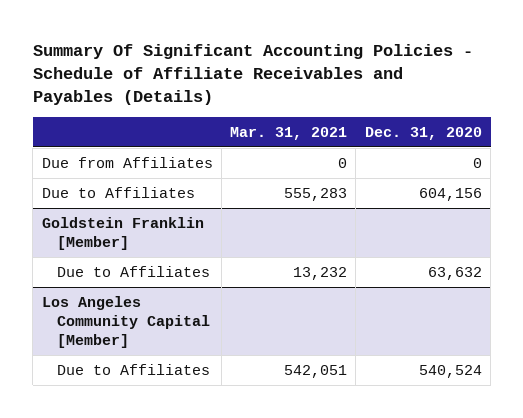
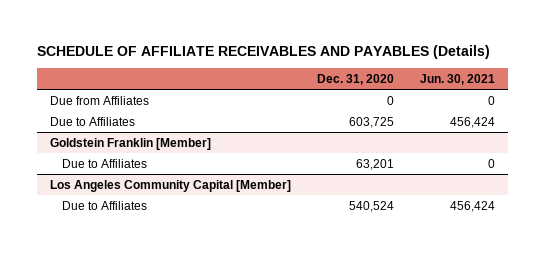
- Summary Of Significant Accounting Policies - Schedule of Affiliate Receivables and Payables (Details)
+ SCHEDULE OF AFFILIATE RECEIVABLES AND PAYABLES (Details)
- | Mar. 31, 2021 | Dec. 31, 2020
+ | Dec. 31, 2020 | Jun. 30, 2021
- Due to Affiliates | 555,283 | 604,156
+ Due to Affiliates | 603,725 | 456,424
@ Goldstein Franklin [Member]
- Due to Affiliates | 13,232 | 63,632
+ Due to Affiliates | 63,201 | 0

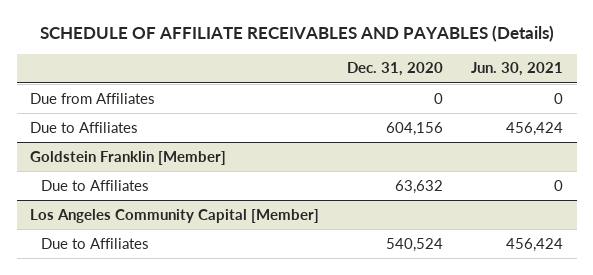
- Due to Affiliates | 603,725 | 456,424
+ Due to Affiliates | 604,156 | 456,424
@ Goldstein Franklin [Member]
- Due to Affiliates | 63,201 | 0
+ Due to Affiliates | 63,632 | 0

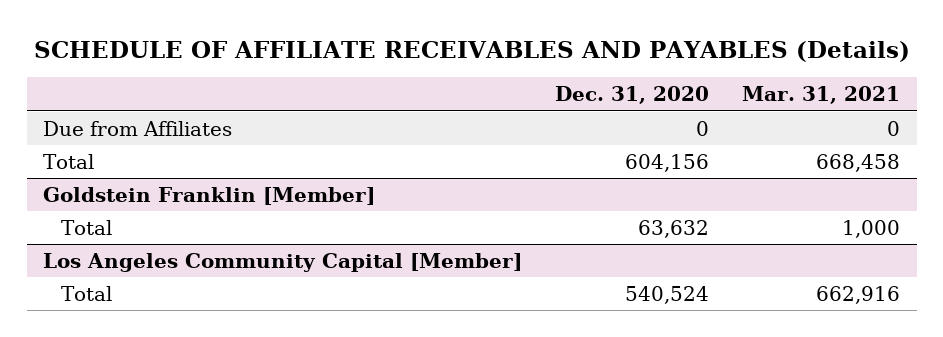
- | Dec. 31, 2020 | Jun. 30, 2021
+ | Dec. 31, 2020 | Mar. 31, 2021
- Due to Affiliates | 604,156 | 456,424
+ Total | 604,156 | 668,458
@ Goldstein Franklin [Member]
- Due to Affiliates | 63,632 | 0
+ Total | 63,632 | 1,000
@ Los Angeles Community Capital [Member]
- Due to Affiliates | 540,524 | 456,424
+ Total | 540,524 | 662,916

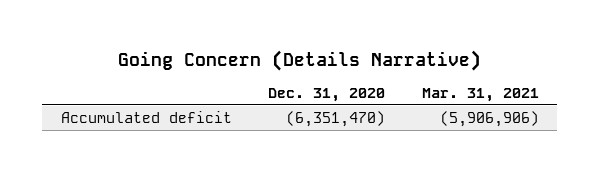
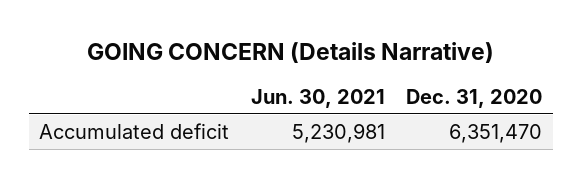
- Going Concern (Details Narrative)
+ GOING CONCERN (Details Narrative)
- | Dec. 31, 2020 | Mar. 31, 2021
+ | Jun. 30, 2021 | Dec. 31, 2020
- Accumulated deficit | (6,351,470) | (5,906,906)
+ Accumulated deficit | 5,230,981 | 6,351,470

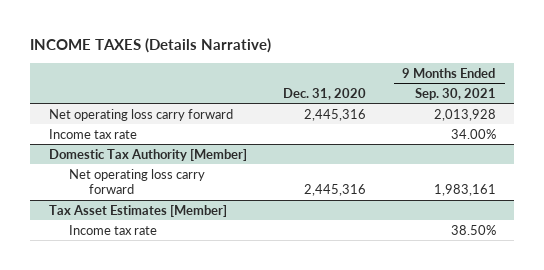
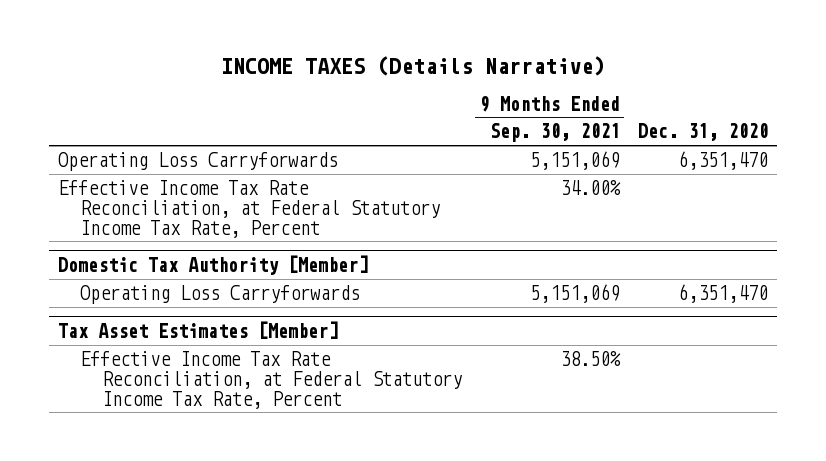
- | Dec. 31, 2020 | 9 Months Ended Sep. 30, 2021
+ | 9 Months Ended Sep. 30, 2021 | Dec. 31, 2020
- Net operating loss carry forward | 2,445,316 | 2,013,928
- Income tax rate | | 34.00%
+ Operating Loss Carryforwards | 5,151,069 | 6,351,470
+ Effective Income Tax Rate Reconciliation, at Federal Statutory Income Tax Rate, Percent | 34.00% |
@ Domestic Tax Authority [Member]
- Net operating loss carry forward | 2,445,316 | 1,983,161
+ Operating Loss Carryforwards | 5,151,069 | 6,351,470
@ Tax Asset Estimates [Member]
- Income tax rate | | 38.50%
+ Effective Income Tax Rate Reconciliation, at Federal Statutory Income Tax Rate, Percent | 38.50% |

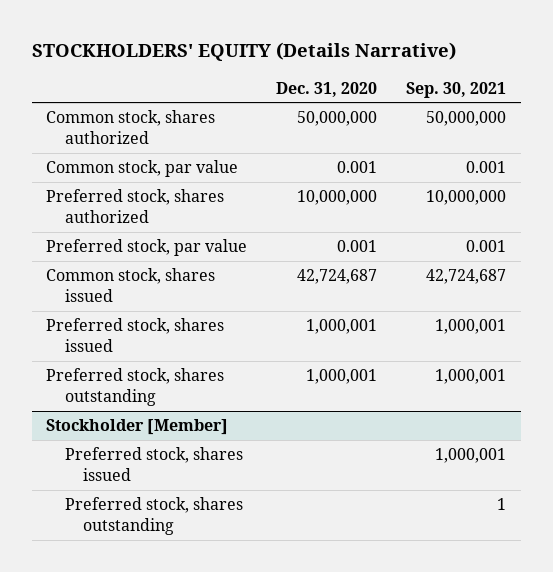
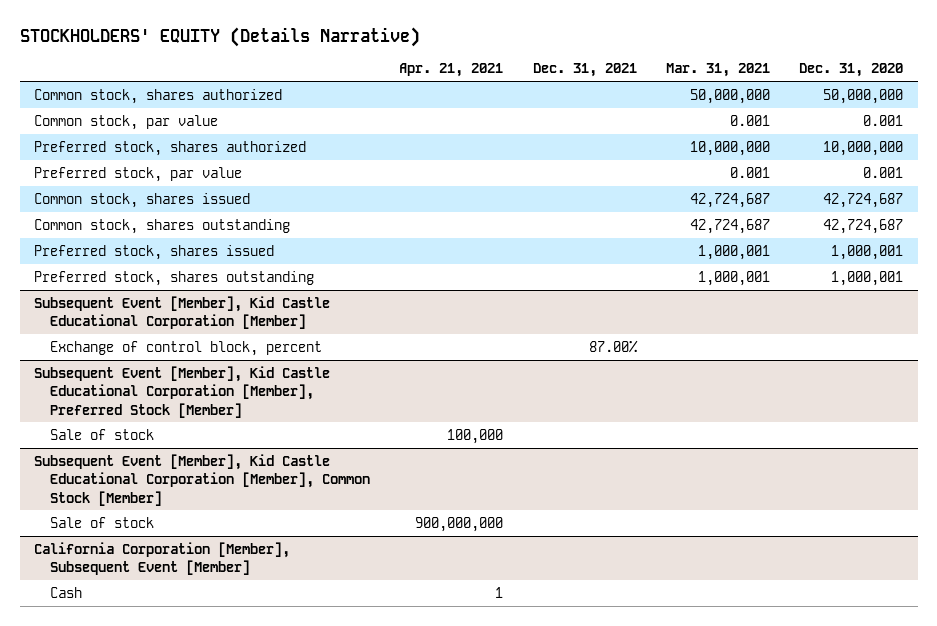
- | Dec. 31, 2020 | Sep. 30, 2021
+ | Apr. 21, 2021 | Dec. 31, 2021 | Mar. 31, 2021 | Dec. 31, 2020
+ Common stock, shares outstanding | | | 42,724,687 | 42,724,687
- Stockholder [Member]
- Preferred stock, shares issued | | 1,000,001
- Preferred stock, shares outstanding | | 1
+ Subsequent Event [Member], Kid Castle Educational Corporation [Member]
+ Exchange of control block, percent | | 87.00% | |
+ Subsequent Event [Member], Kid Castle Educational Corporation [Member], Preferred Stock [Member]
+ Sale of stock | 100,000 | | |
+ Subsequent Event [Member], Kid Castle Educational Corporation [Member], Common Stock [Member]
+ Sale of stock | 900,000,000 | | |
+ California Corporation [Member], Subsequent Event [Member]
+ Cash | 1 | | |

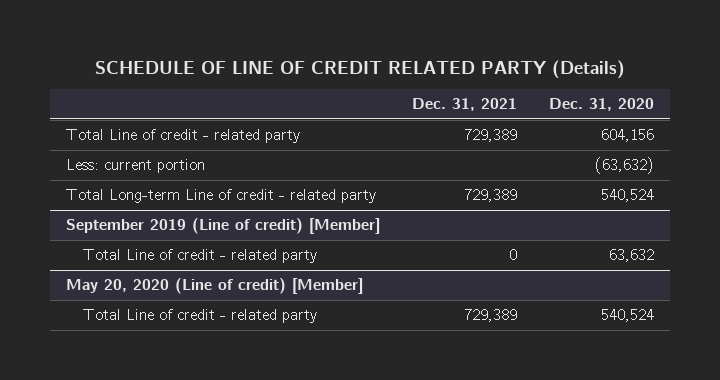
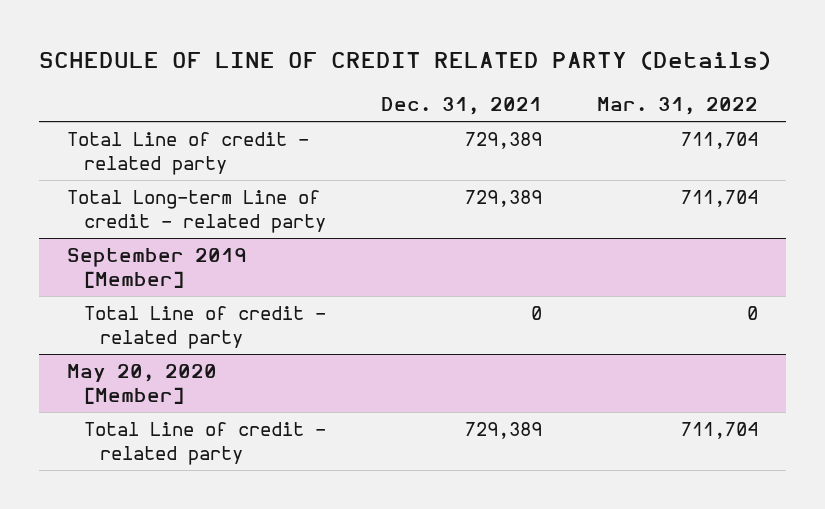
- | Dec. 31, 2021 | Dec. 31, 2020
+ | Dec. 31, 2021 | Mar. 31, 2022
- Less: current portion | | (63,632)
- September 2019 (Line of credit) [Member]
+ September 2019 [Member]
- May 20, 2020 (Line of credit) [Member]
+ May 20, 2020 [Member]

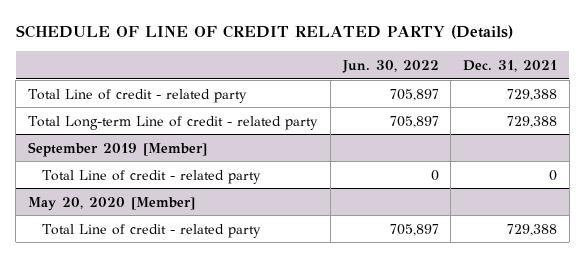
- | Dec. 31, 2021 | Mar. 31, 2022
+ | Jun. 30, 2022 | Dec. 31, 2021
- Total Line of credit - related party | 729,389 | 711,704
- Total Long-term Line of credit - related party | 729,389 | 711,704
+ Total Line of credit - related party | 705,897 | 729,388
+ Total Long-term Line of credit - related party | 705,897 | 729,388
@ May 20, 2020 [Member]
- Total Line of credit - related party | 729,389 | 711,704
+ Total Line of credit - related party | 705,897 | 729,388

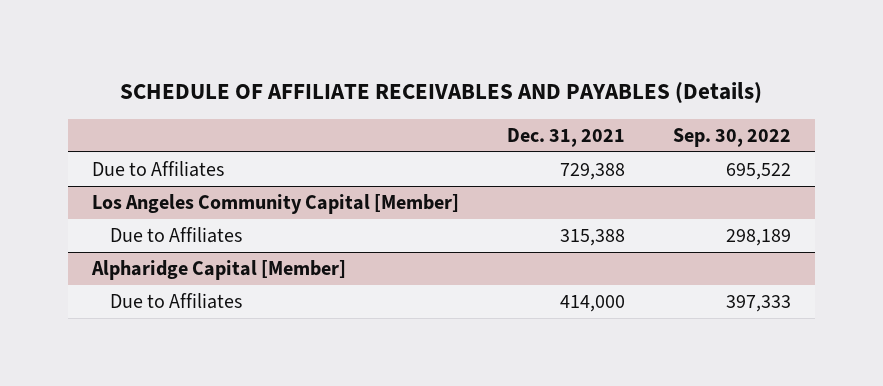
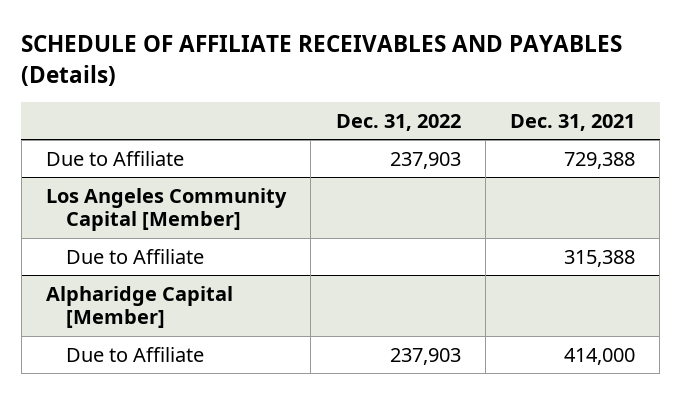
- | Dec. 31, 2021 | Sep. 30, 2022
+ | Dec. 31, 2022 | Dec. 31, 2021
- Due to Affiliates | 729,388 | 695,522
+ Due to Affiliate | 237,903 | 729,388
@ Los Angeles Community Capital [Member]
- Due to Affiliates | 315,388 | 298,189
+ Due to Affiliate | | 315,388
@ Alpharidge Capital [Member]
- Due to Affiliates | 414,000 | 397,333
+ Due to Affiliate | 237,903 | 414,000

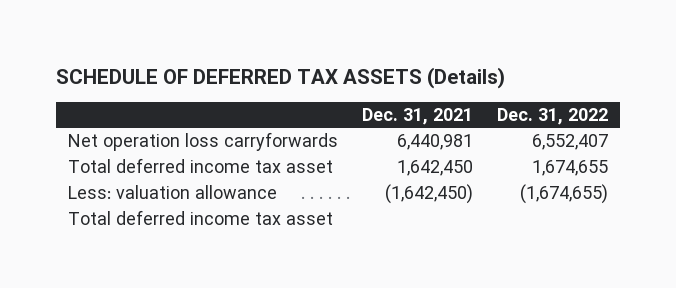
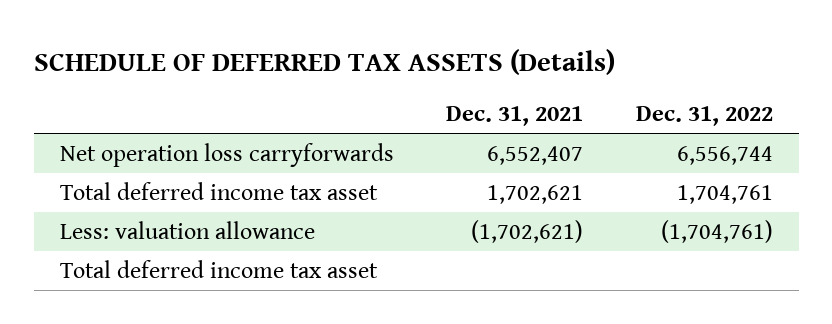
- Net operation loss carryforwards | 6,440,981 | 6,552,407
- Total deferred income tax asset | 1,642,450 | 1,674,655
- Less: valuation allowance | (1,642,450) | (1,674,655)
+ Net operation loss carryforwards | 6,552,407 | 6,556,744
+ Total deferred income tax asset | 1,702,621 | 1,704,761
+ Less: valuation allowance | (1,702,621) | (1,704,761)

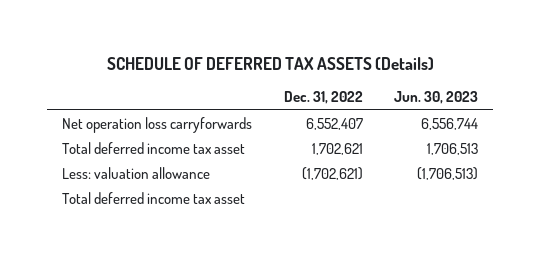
- | Dec. 31, 2021 | Dec. 31, 2022
+ | Dec. 31, 2022 | Jun. 30, 2023
- Net operation loss carryforwards | 6,552,407 | 6,556,744
- Total deferred income tax asset | 1,702,621 | 1,704,761
- Less: valuation allowance | (1,702,621) | (1,704,761)
+ Net operation loss carryforwards | 6,552,407 | 6,556,744
+ Total deferred income tax asset | 1,702,621 | 1,706,513
+ Less: valuation allowance | (1,702,621) | (1,706,513)

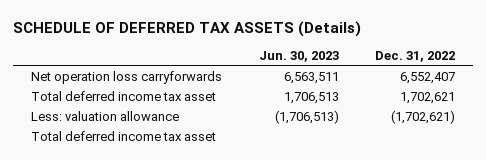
- | Dec. 31, 2022 | Jun. 30, 2023
+ | Jun. 30, 2023 | Dec. 31, 2022
- Net operation loss carryforwards | 6,552,407 | 6,556,744
+ Net operation loss carryforwards | 6,563,511 | 6,552,407

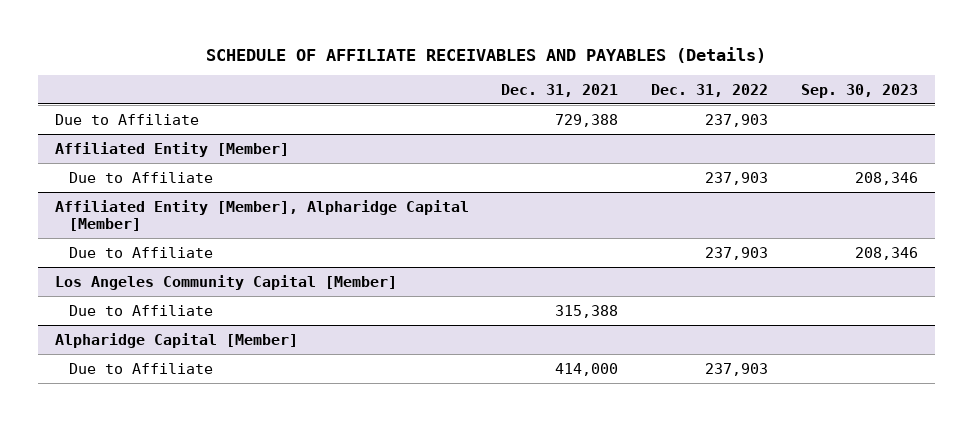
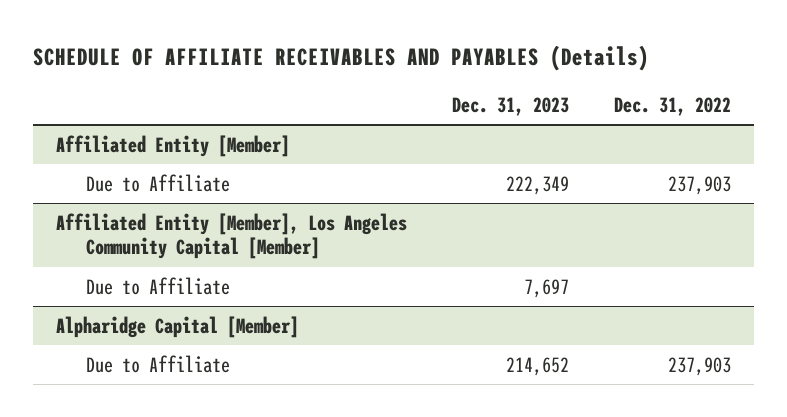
- | Dec. 31, 2021 | Dec. 31, 2022 | Sep. 30, 2023
+ | Dec. 31, 2023 | Dec. 31, 2022
- Due to Affiliate | 729,388 | 237,903 |
- Affiliated Entity [Member], Alpharidge Capital [Member]
- Due to Affiliate | | 237,903 | 208,346
- Los Angeles Community Capital [Member]
+ Affiliated Entity [Member], Los Angeles Community Capital [Member]

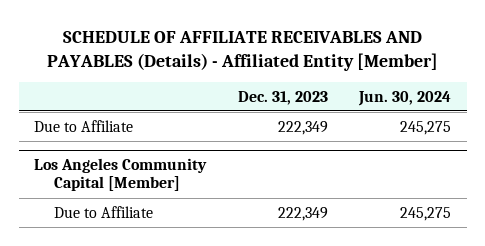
- SCHEDULE OF AFFILIATE RECEIVABLES AND PAYABLES (Details)
+ SCHEDULE OF AFFILIATE RECEIVABLES AND PAYABLES (Details) - Affiliated Entity [Member]
- | Dec. 31, 2023 | Dec. 31, 2022
+ | Dec. 31, 2023 | Jun. 30, 2024
- Affiliated Entity [Member]
- Affiliated Entity [Member], Los Angeles Community Capital [Member]
- Due to Affiliate | 7,697 |
- Alpharidge Capital [Member]
- Due to Affiliate | 214,652 | 237,903
+ Los Angeles Community Capital [Member]
+ Due to Affiliate | 222,349 | 245,275

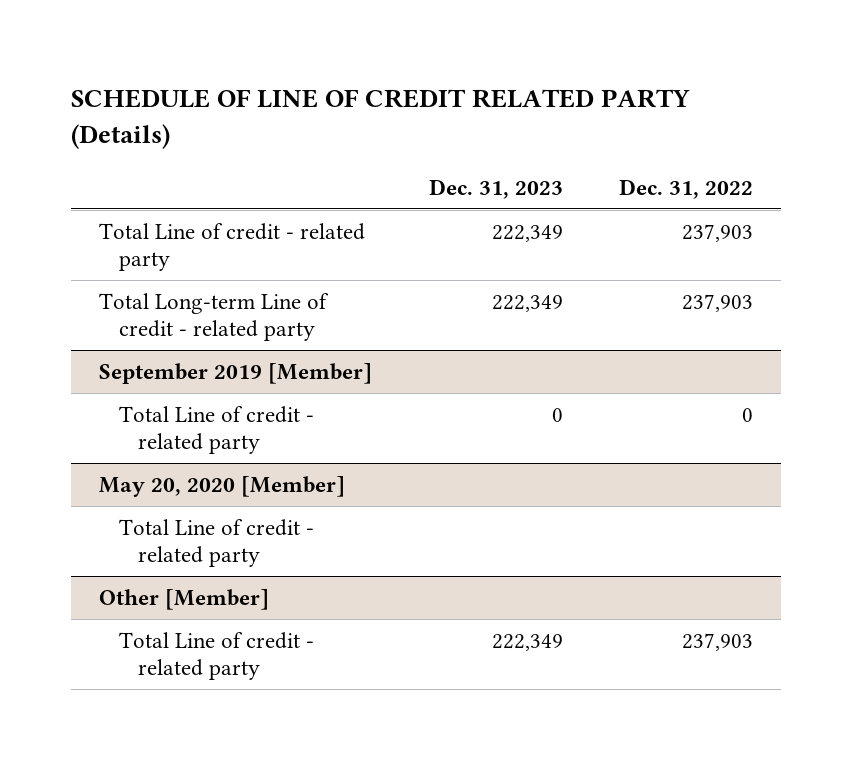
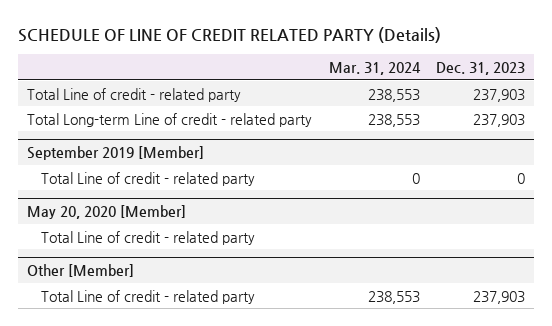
- | Dec. 31, 2023 | Dec. 31, 2022
+ | Mar. 31, 2024 | Dec. 31, 2023
- Total Line of credit - related party | 222,349 | 237,903
- Total Long-term Line of credit - related party | 222,349 | 237,903
+ Total Line of credit - related party | 238,553 | 237,903
+ Total Long-term Line of credit - related party | 238,553 | 237,903
@ Other [Member]
- Total Line of credit - related party | 222,349 | 237,903
+ Total Line of credit - related party | 238,553 | 237,903

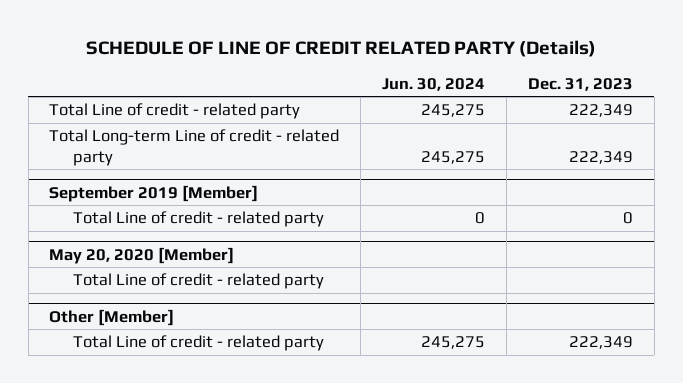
- | Mar. 31, 2024 | Dec. 31, 2023
+ | Jun. 30, 2024 | Dec. 31, 2023
- Total Line of credit - related party | 238,553 | 237,903
- Total Long-term Line of credit - related party | 238,553 | 237,903
+ Total Line of credit - related party | 245,275 | 222,349
+ Total Long-term Line of credit - related party | 245,275 | 222,349
@ Other [Member]
- Total Line of credit - related party | 238,553 | 237,903
+ Total Line of credit - related party | 245,275 | 222,349

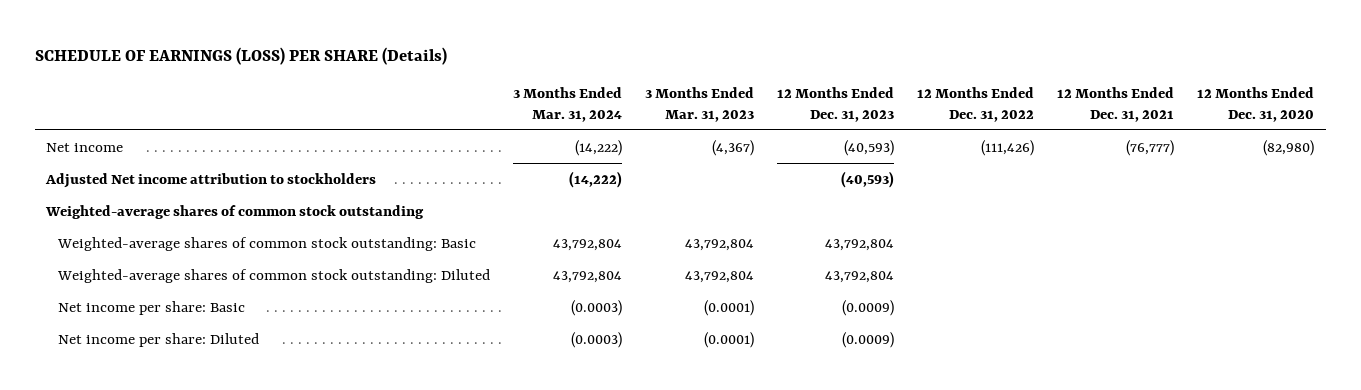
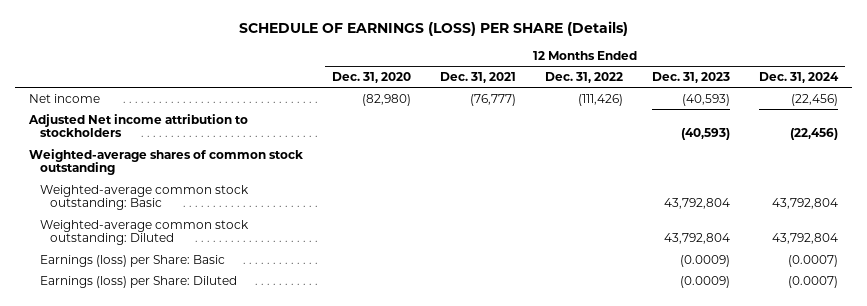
- | 3 Months Ended Mar. 31, 2024 | 3 Months Ended Mar. 31, 2023 | 12 Months Ended Dec. 31, 2023 | 12 Months Ended Dec. 31, 2022 | 12 Months Ended Dec. 31, 2021 | 12 Months Ended Dec. 31, 2020
+ | 12 Months Ended Dec. 31, 2020 | 12 Months Ended Dec. 31, 2021 | 12 Months Ended Dec. 31, 2022 | 12 Months Ended Dec. 31, 2023 | 12 Months Ended Dec. 31, 2024
- Weighted-average shares of common stock outstanding: Basic | 43,792,804 | 43,792,804 | 43,792,804 | | |
- Weighted-average shares of common stock outstanding: Diluted | 43,792,804 | 43,792,804 | 43,792,804 | | |
- Net income per share: Basic | (0.0003) | (0.0001) | (0.0009) | | |
- Net income per share: Diluted | (0.0003) | (0.0001) | (0.0009) | | |
+ Weighted-average common stock outstanding: Basic | | | | 43,792,804 | 43,792,804
+ Weighted-average common stock outstanding: Diluted | | | | 43,792,804 | 43,792,804
+ Earnings (loss) per Share: Basic | | | | (0.0009) | (0.0007)
+ Earnings (loss) per Share: Diluted | | | | (0.0009) | (0.0007)

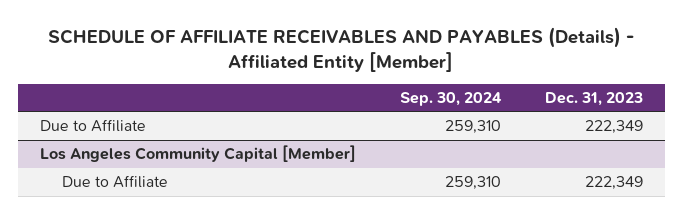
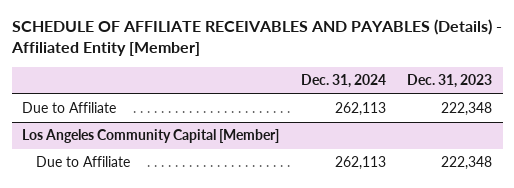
- | Sep. 30, 2024 | Dec. 31, 2023
+ | Dec. 31, 2024 | Dec. 31, 2023
- Due to Affiliate | 259,310 | 222,349
+ Due to Affiliate | 262,113 | 222,348
@ Los Angeles Community Capital [Member]
- Due to Affiliate | 259,310 | 222,349
+ Due to Affiliate | 262,113 | 222,348

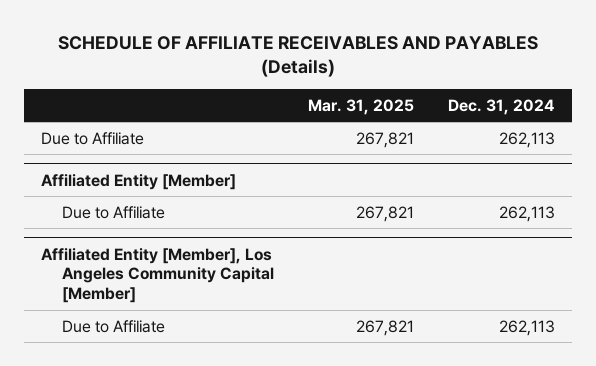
- SCHEDULE OF AFFILIATE RECEIVABLES AND PAYABLES (Details) - Affiliated Entity [Member]
+ SCHEDULE OF AFFILIATE RECEIVABLES AND PAYABLES (Details)
- | Dec. 31, 2024 | Dec. 31, 2023
+ | Mar. 31, 2025 | Dec. 31, 2024
- Los Angeles Community Capital [Member]
+ Affiliated Entity [Member]
+ Affiliated Entity [Member], Los Angeles Community Capital [Member]
+ Due to Affiliate | 267,821 | 262,113

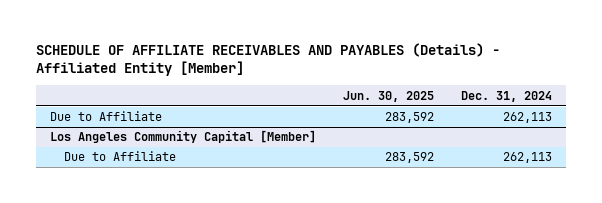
- SCHEDULE OF AFFILIATE RECEIVABLES AND PAYABLES (Details)
+ SCHEDULE OF AFFILIATE RECEIVABLES AND PAYABLES (Details) - Affiliated Entity [Member]
- | Mar. 31, 2025 | Dec. 31, 2024
+ | Jun. 30, 2025 | Dec. 31, 2024
- Affiliated Entity [Member]
- Due to Affiliate | 267,821 | 262,113
- Affiliated Entity [Member], Los Angeles Community Capital [Member]
+ Los Angeles Community Capital [Member]

